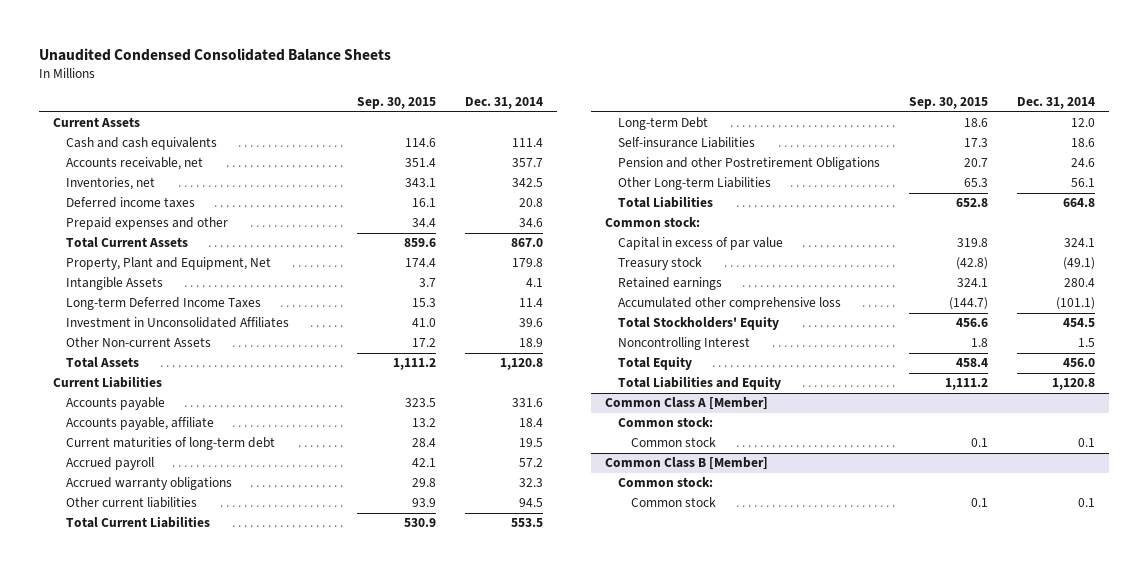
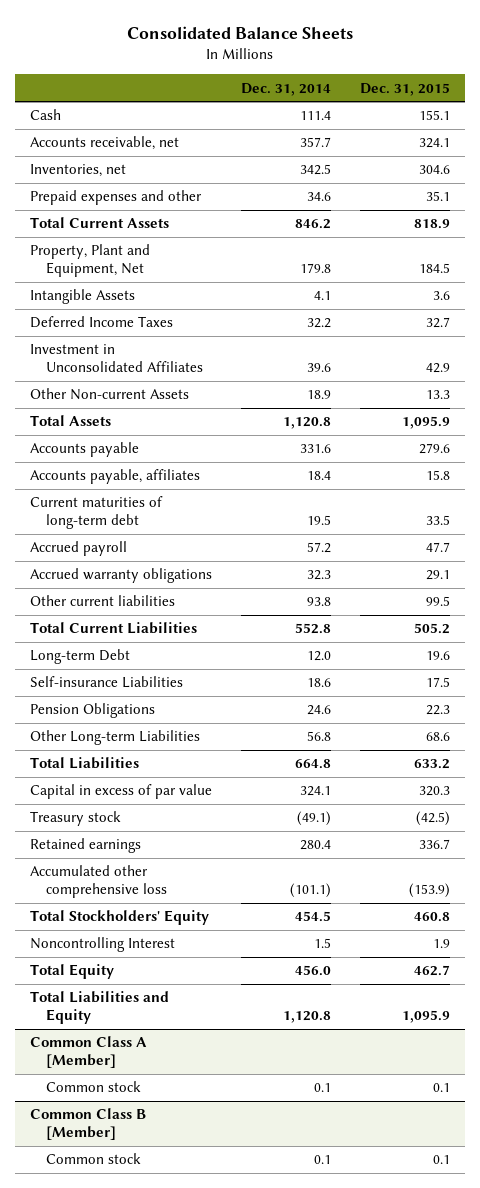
- Unaudited Condensed Consolidated Balance Sheets
+ Consolidated Balance Sheets
- | Sep. 30, 2015 | Dec. 31, 2014
+ | Dec. 31, 2014 | Dec. 31, 2015
- Current Assets
- Cash and cash equivalents | 114.6 | 111.4
+ Cash | 111.4 | 155.1
- Deferred income taxes | 16.1 | 20.8
- Total Current Assets | 859.6 | 867.0
+ Total Current Assets | 846.2 | 818.9
- Long-term Deferred Income Taxes | 15.3 | 11.4
+ Deferred Income Taxes | 32.2 | 32.7
- Current Liabilities
- Accounts payable, affiliate | 13.2 | 18.4
+ Accounts payable, affiliates | 18.4 | 15.8
- Other current liabilities | 93.9 | 94.5
- Total Current Liabilities | 530.9 | 553.5
+ Other current liabilities | 93.8 | 99.5
+ Total Current Liabilities | 552.8 | 505.2
- Pension and other Postretirement Obligations | 20.7 | 24.6
- Other Long-term Liabilities | 65.3 | 56.1
+ Pension Obligations | 24.6 | 22.3
+ Other Long-term Liabilities | 56.8 | 68.6
- Common stock:
@ Common Class A [Member]
- Common stock:
@ Common Class B [Member]
- Common stock:

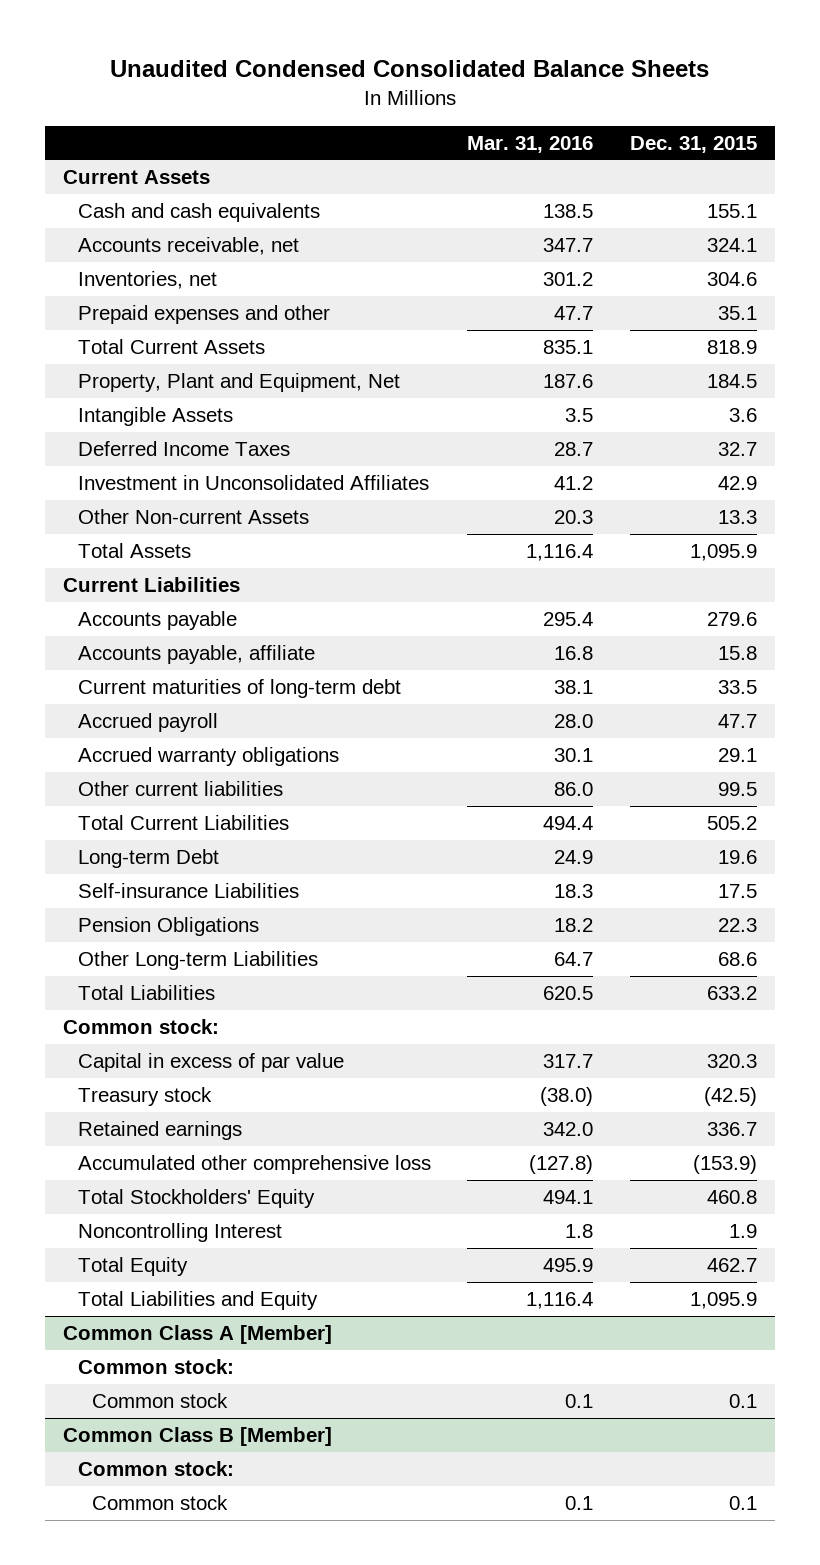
- Consolidated Balance Sheets
+ Unaudited Condensed Consolidated Balance Sheets
- | Dec. 31, 2014 | Dec. 31, 2015
+ | Mar. 31, 2016 | Dec. 31, 2015
- Cash | 111.4 | 155.1
+ Current Assets
+ Cash and cash equivalents | 138.5 | 155.1
+ Current Liabilities
- Accounts payable, affiliates | 18.4 | 15.8
+ Accounts payable, affiliate | 16.8 | 15.8
+ Common stock:
@ Common Class A [Member]
+ Common stock:
@ Common Class B [Member]
+ Common stock:

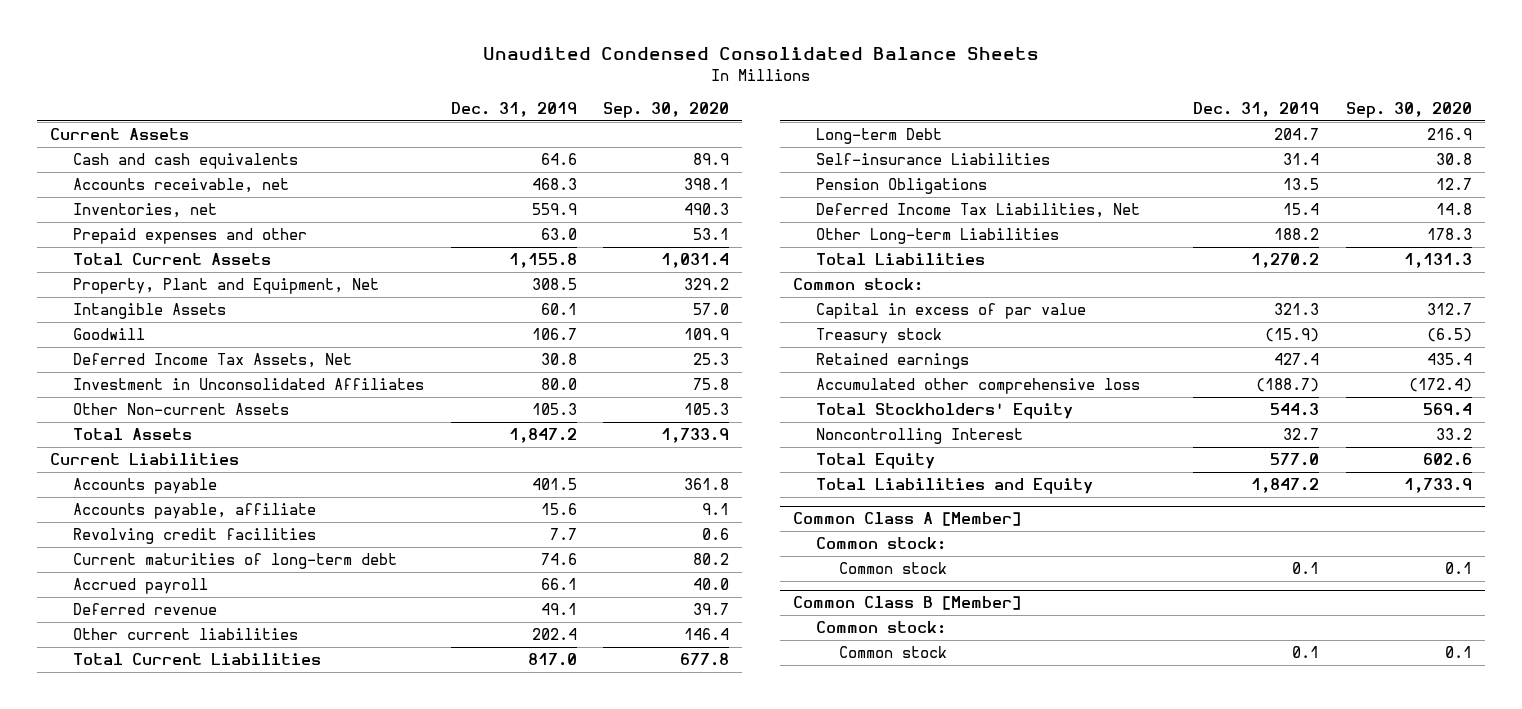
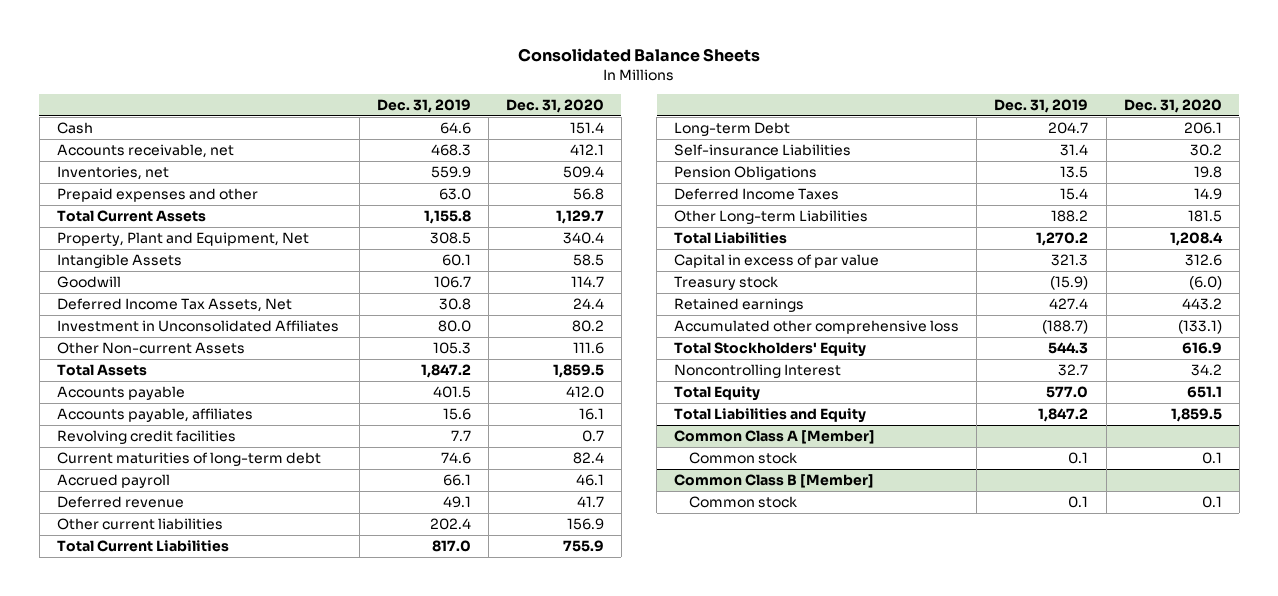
- Unaudited Condensed Consolidated Balance Sheets
+ Consolidated Balance Sheets
- | Dec. 31, 2019 | Sep. 30, 2020
+ | Dec. 31, 2019 | Dec. 31, 2020
- Current Assets
- Cash and cash equivalents | 64.6 | 89.9
+ Cash | 64.6 | 151.4
- Current Liabilities
- Accounts payable, affiliate | 15.6 | 9.1
+ Accounts payable, affiliates | 15.6 | 16.1
- Deferred Income Tax Liabilities, Net | 15.4 | 14.8
+ Deferred Income Taxes | 15.4 | 14.9
- Common stock:
@ Common Class A [Member]
- Common stock:
@ Common Class B [Member]
- Common stock:

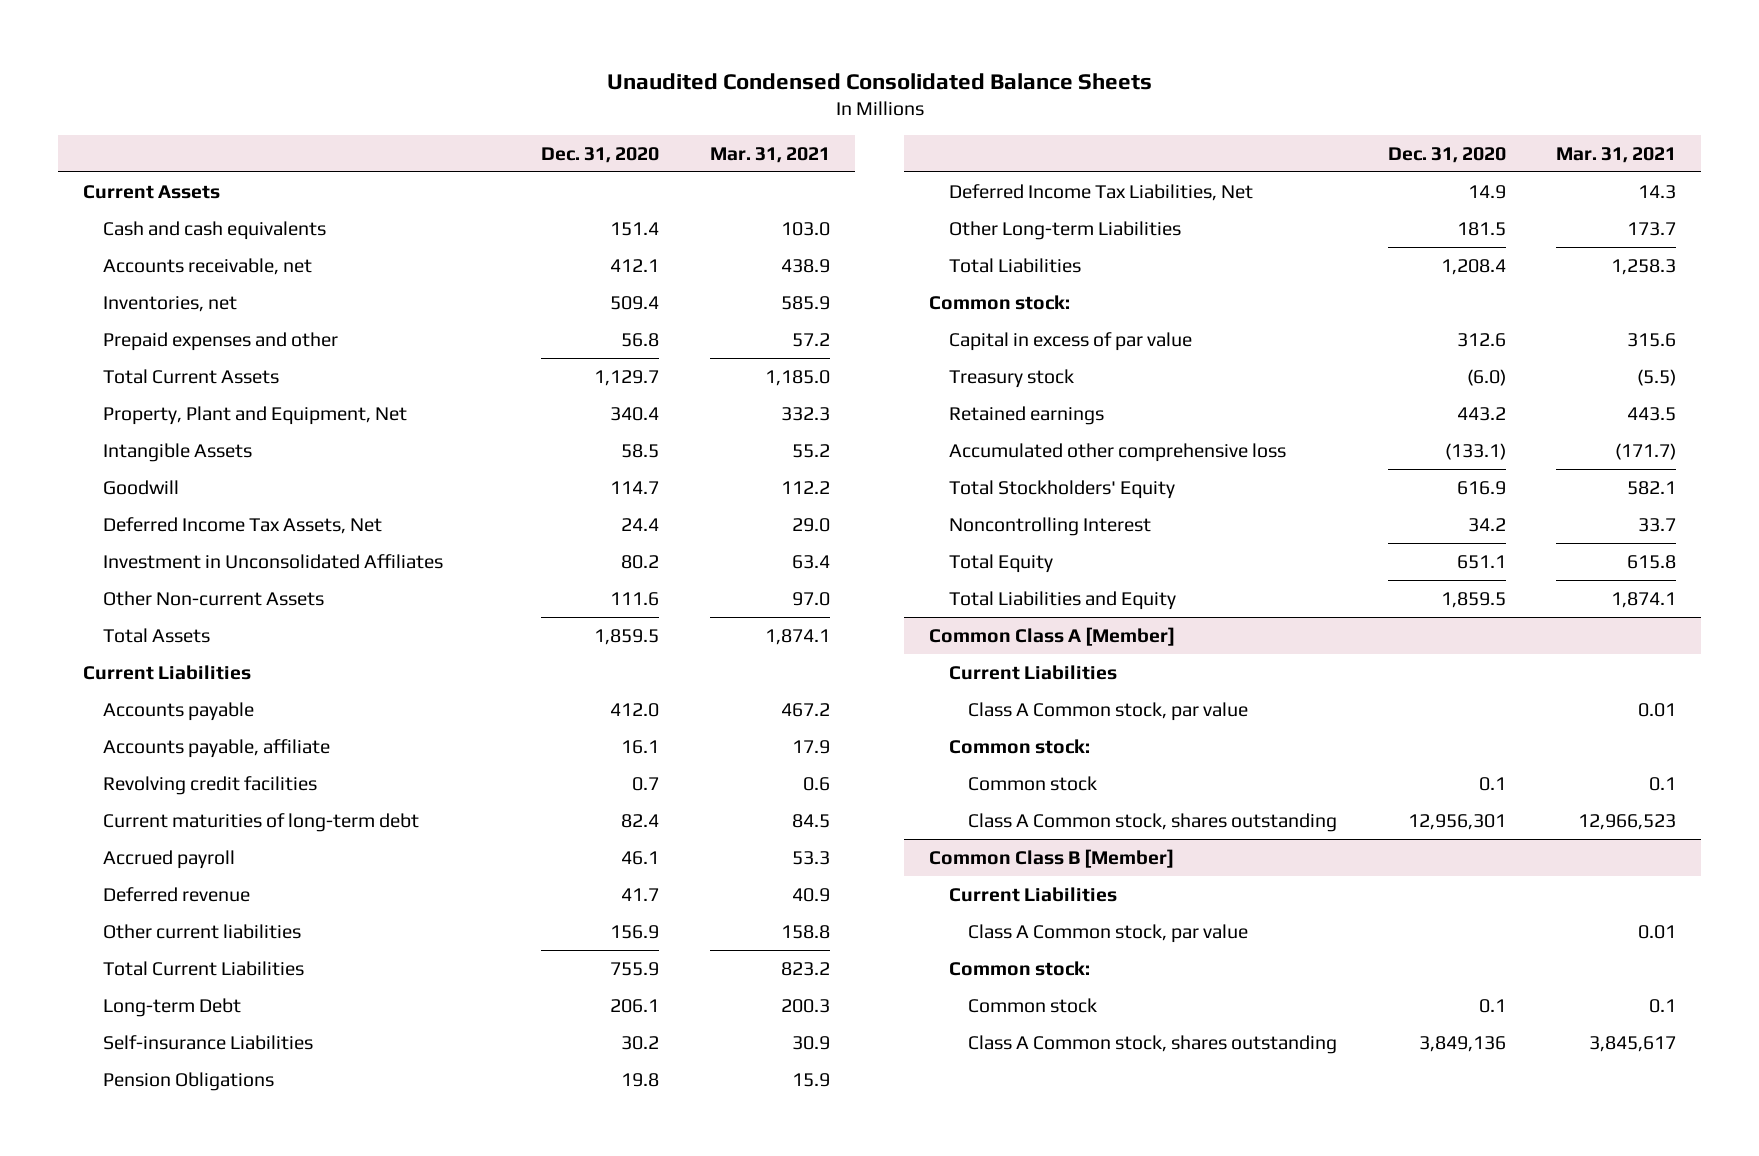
- Consolidated Balance Sheets
+ Unaudited Condensed Consolidated Balance Sheets
- | Dec. 31, 2019 | Dec. 31, 2020
+ | Dec. 31, 2020 | Mar. 31, 2021
- Cash | 64.6 | 151.4
+ Current Assets
+ Cash and cash equivalents | 151.4 | 103.0
+ Current Liabilities
- Accounts payable, affiliates | 15.6 | 16.1
+ Accounts payable, affiliate | 16.1 | 17.9
- Deferred Income Taxes | 15.4 | 14.9
+ Deferred Income Tax Liabilities, Net | 14.9 | 14.3
+ Common stock:
@ Common Class A [Member]
+ Current Liabilities
+ Class A Common stock, par value | | 0.01
+ Common stock:
+ Class A Common stock, shares outstanding | 12,956,301 | 12,966,523
@ Common Class B [Member]
+ Current Liabilities
+ Class A Common stock, par value | | 0.01
+ Common stock:
+ Class A Common stock, shares outstanding | 3,849,136 | 3,845,617

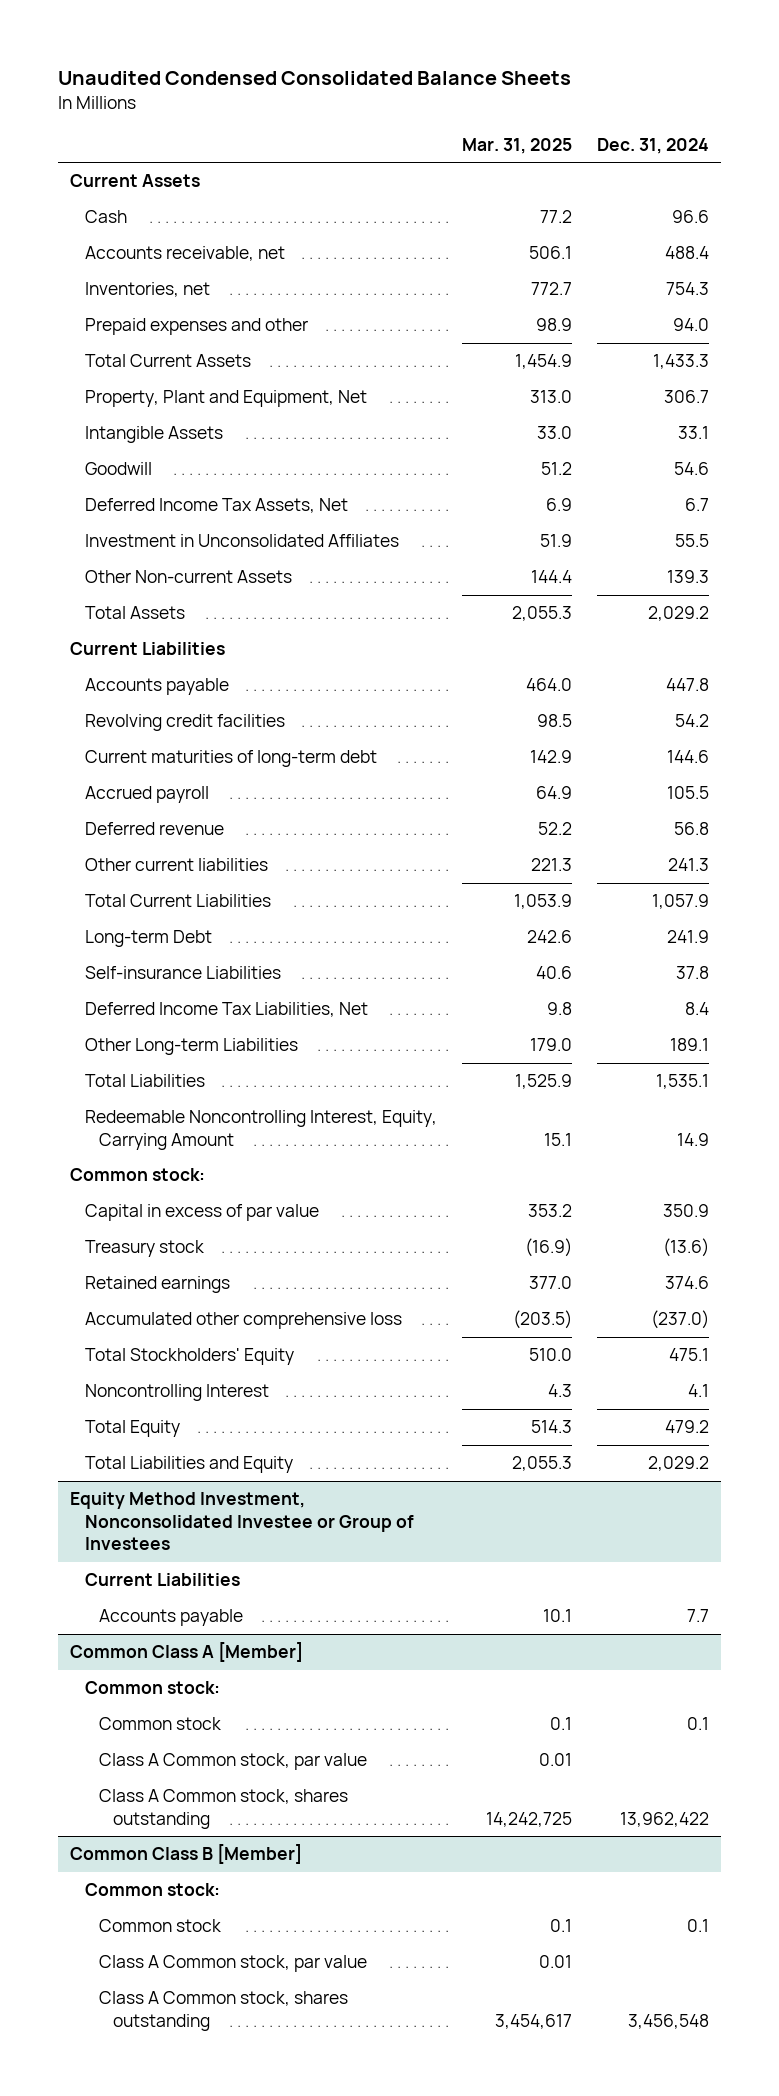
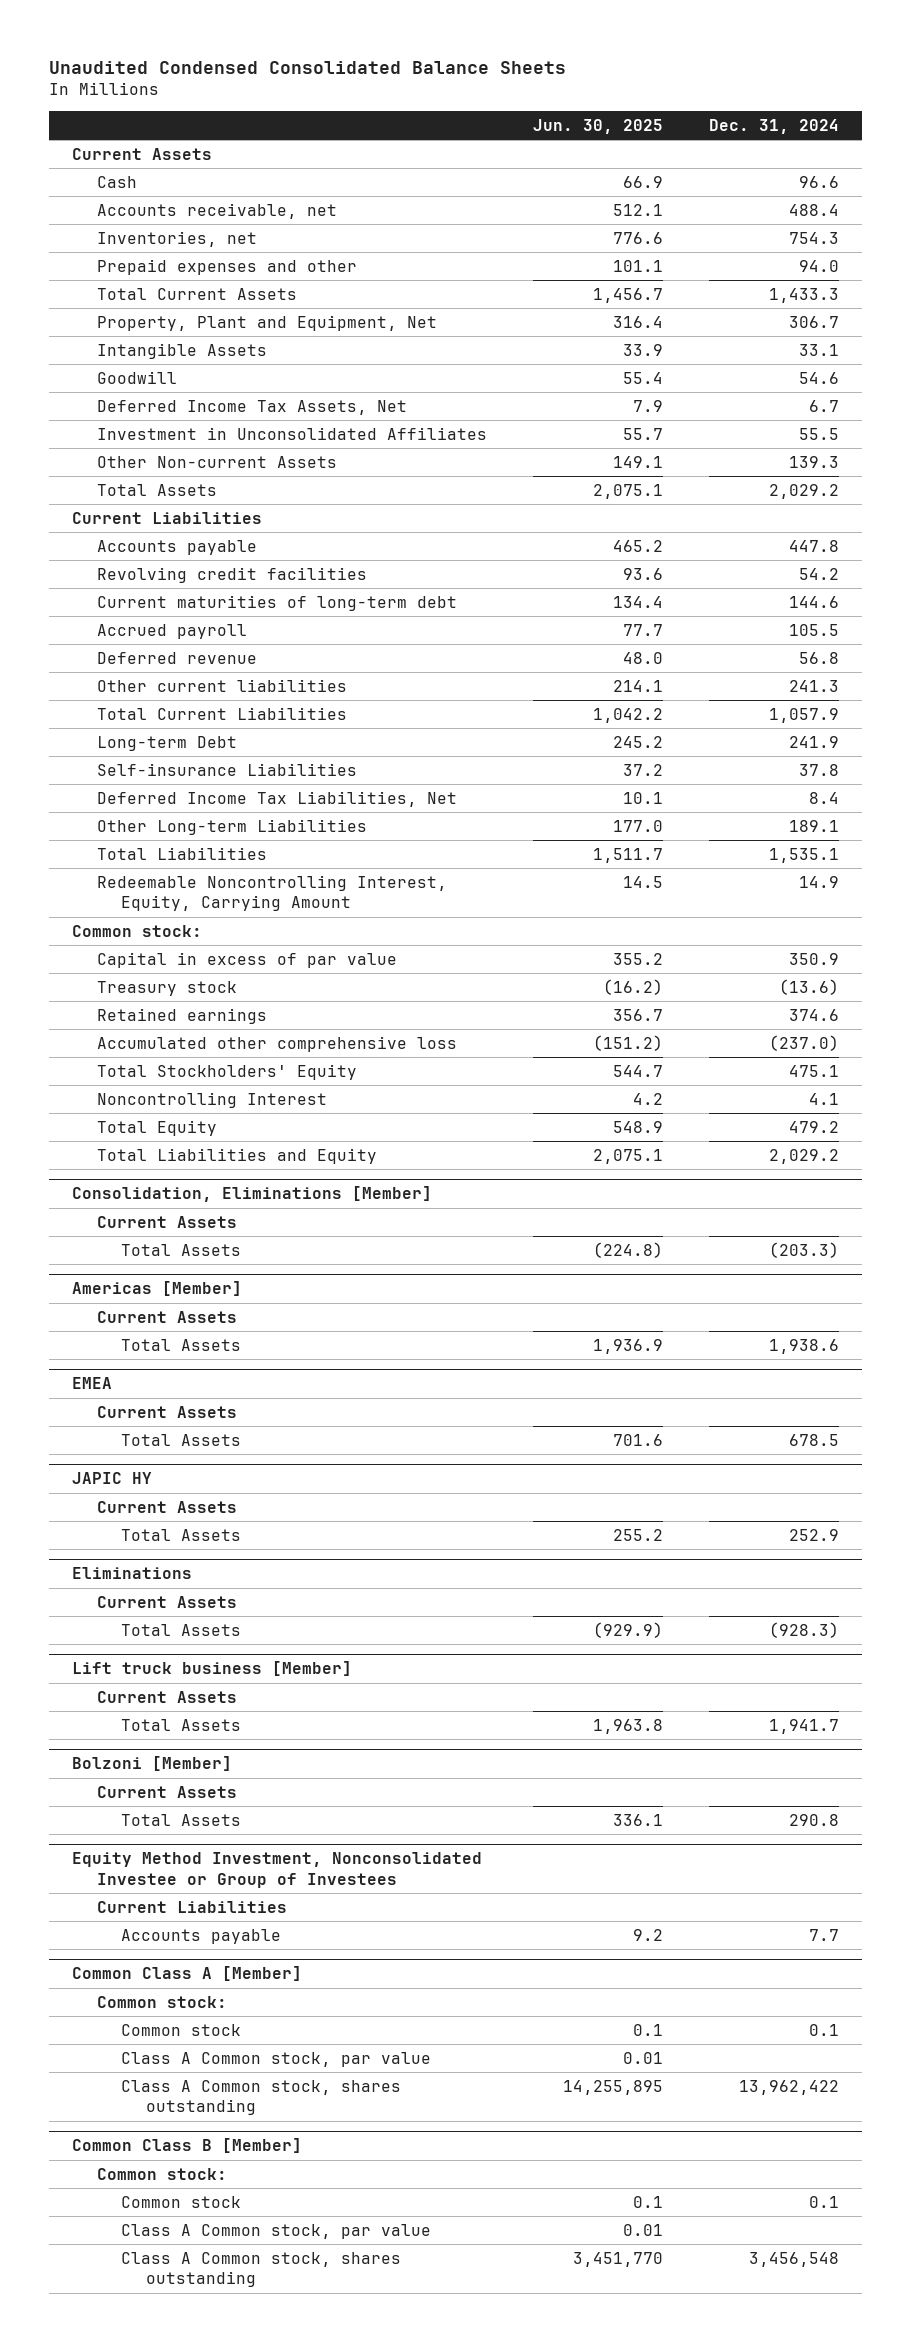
- | Mar. 31, 2025 | Dec. 31, 2024
+ | Jun. 30, 2025 | Dec. 31, 2024
+ Consolidation, Eliminations [Member]
+ Current Assets
+ Total Assets | (224.8) | (203.3)
+ Americas [Member]
+ Current Assets
+ Total Assets | 1,936.9 | 1,938.6
+ EMEA
+ Current Assets
+ Total Assets | 701.6 | 678.5
+ JAPIC HY
+ Current Assets
+ Total Assets | 255.2 | 252.9
+ Eliminations
+ Current Assets
+ Total Assets | (929.9) | (928.3)
+ Lift truck business [Member]
+ Current Assets
+ Total Assets | 1,963.8 | 1,941.7
+ Bolzoni [Member]
+ Current Assets
+ Total Assets | 336.1 | 290.8

